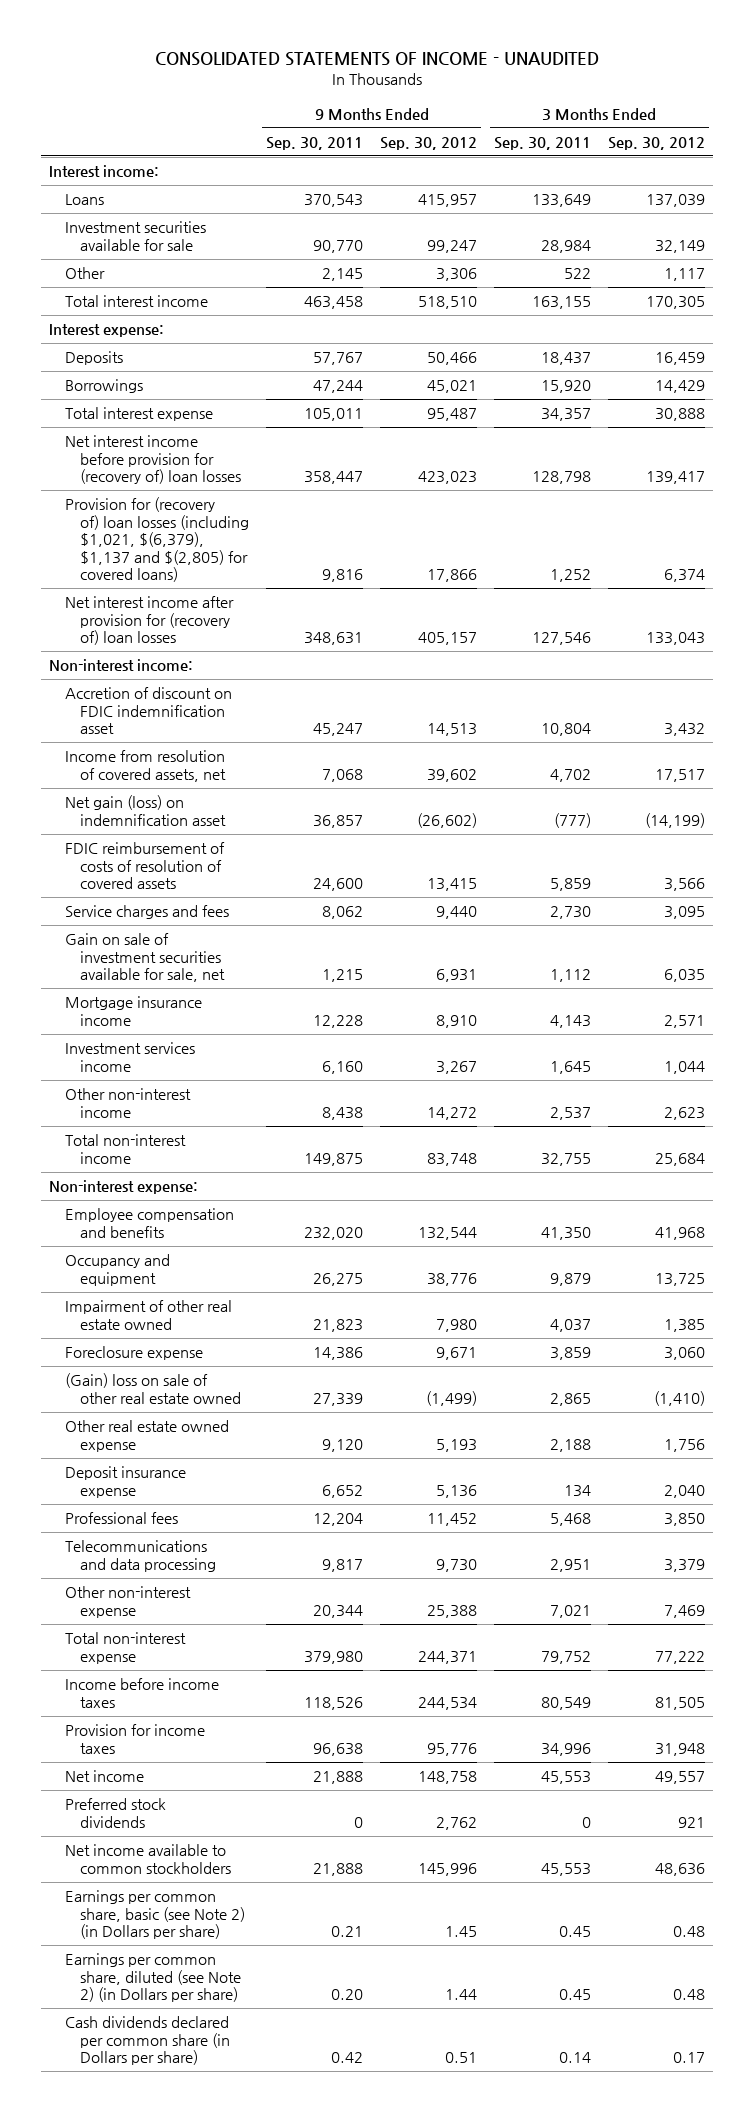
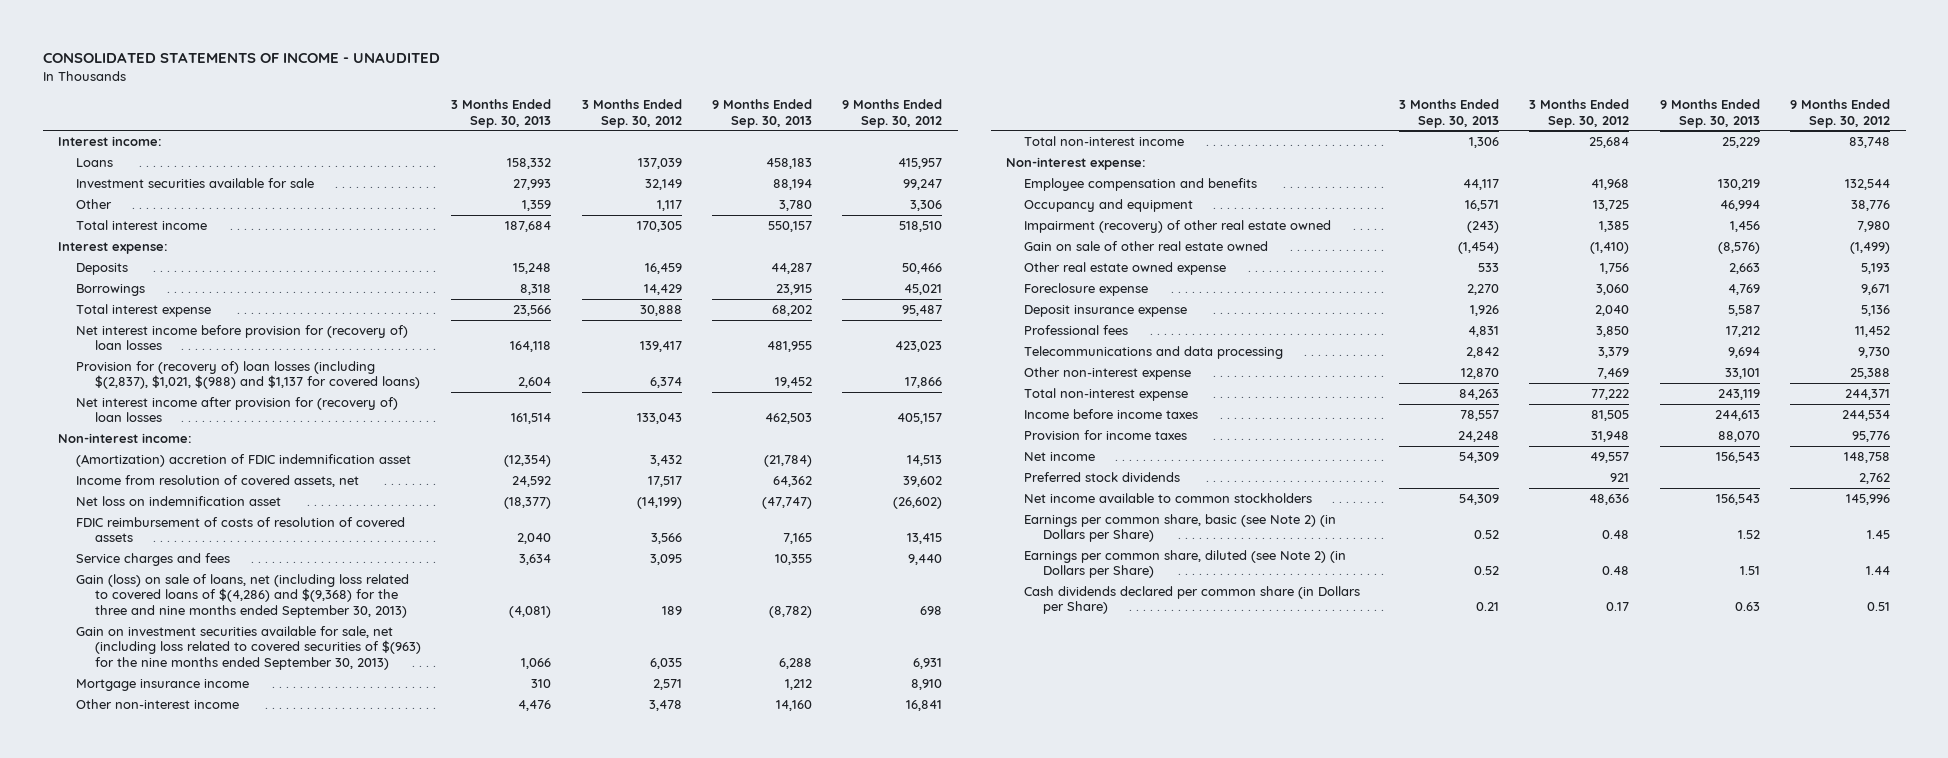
- | 9 Months Ended Sep. 30, 2011 | 9 Months Ended Sep. 30, 2012 | 3 Months Ended Sep. 30, 2011 | 3 Months Ended Sep. 30, 2012
+ | 3 Months Ended Sep. 30, 2013 | 3 Months Ended Sep. 30, 2012 | 9 Months Ended Sep. 30, 2013 | 9 Months Ended Sep. 30, 2012
- Provision for (recovery of) loan losses (including $1,021, $(6,379), $1,137 and $(2,805) for covered loans) | 9,816 | 17,866 | 1,252 | 6,374
+ Provision for (recovery of) loan losses (including $(2,837), $1,021, $(988) and $1,137 for covered loans) | 2,604 | 6,374 | 19,452 | 17,866
- Accretion of discount on FDIC indemnification asset | 45,247 | 14,513 | 10,804 | 3,432
+ (Amortization) accretion of FDIC indemnification asset | (12,354) | 3,432 | (21,784) | 14,513
- Net gain (loss) on indemnification asset | 36,857 | (26,602) | (777) | (14,199)
+ Net loss on indemnification asset | (18,377) | (14,199) | (47,747) | (26,602)
- Gain on sale of investment securities available for sale, net | 1,215 | 6,931 | 1,112 | 6,035
+ Gain (loss) on sale of loans, net (including loss related to covered loans of $(4,286) and $(9,368) for the three and nine months ended September 30, 2013) | (4,081) | 189 | (8,782) | 698
+ Gain on investment securities available for sale, net (including loss related to covered securities of $(963) for the nine months ended September 30, 2013) | 1,066 | 6,035 | 6,288 | 6,931
- Investment services income | 6,160 | 3,267 | 1,645 | 1,044
- Other non-interest income | 8,438 | 14,272 | 2,537 | 2,623
+ Other non-interest income | 4,476 | 3,478 | 14,160 | 16,841
- Impairment of other real estate owned | 21,823 | 7,980 | 4,037 | 1,385
- (Gain) loss on sale of other real estate owned | 27,339 | (1,499) | 2,865 | (1,410)
+ Impairment (recovery) of other real estate owned | (243) | 1,385 | 1,456 | 7,980
+ Gain on sale of other real estate owned | (1,454) | (1,410) | (8,576) | (1,499)
moved down: Foreclosure expense | 2,270 | 3,060 | 4,769 | 9,671
- Earnings per common share, basic (see Note 2) (in Dollars per share) | 0.21 | 1.45 | 0.45 | 0.48
- Earnings per common share, diluted (see Note 2) (in Dollars per share) | 0.20 | 1.44 | 0.45 | 0.48
- Cash dividends declared per common share (in Dollars per share) | 0.42 | 0.51 | 0.14 | 0.17
+ Earnings per common share, basic (see Note 2) (in Dollars per Share) | 0.52 | 0.48 | 1.52 | 1.45
+ Earnings per common share, diluted (see Note 2) (in Dollars per Share) | 0.52 | 0.48 | 1.51 | 1.44
+ Cash dividends declared per common share (in Dollars per Share) | 0.21 | 0.17 | 0.63 | 0.51

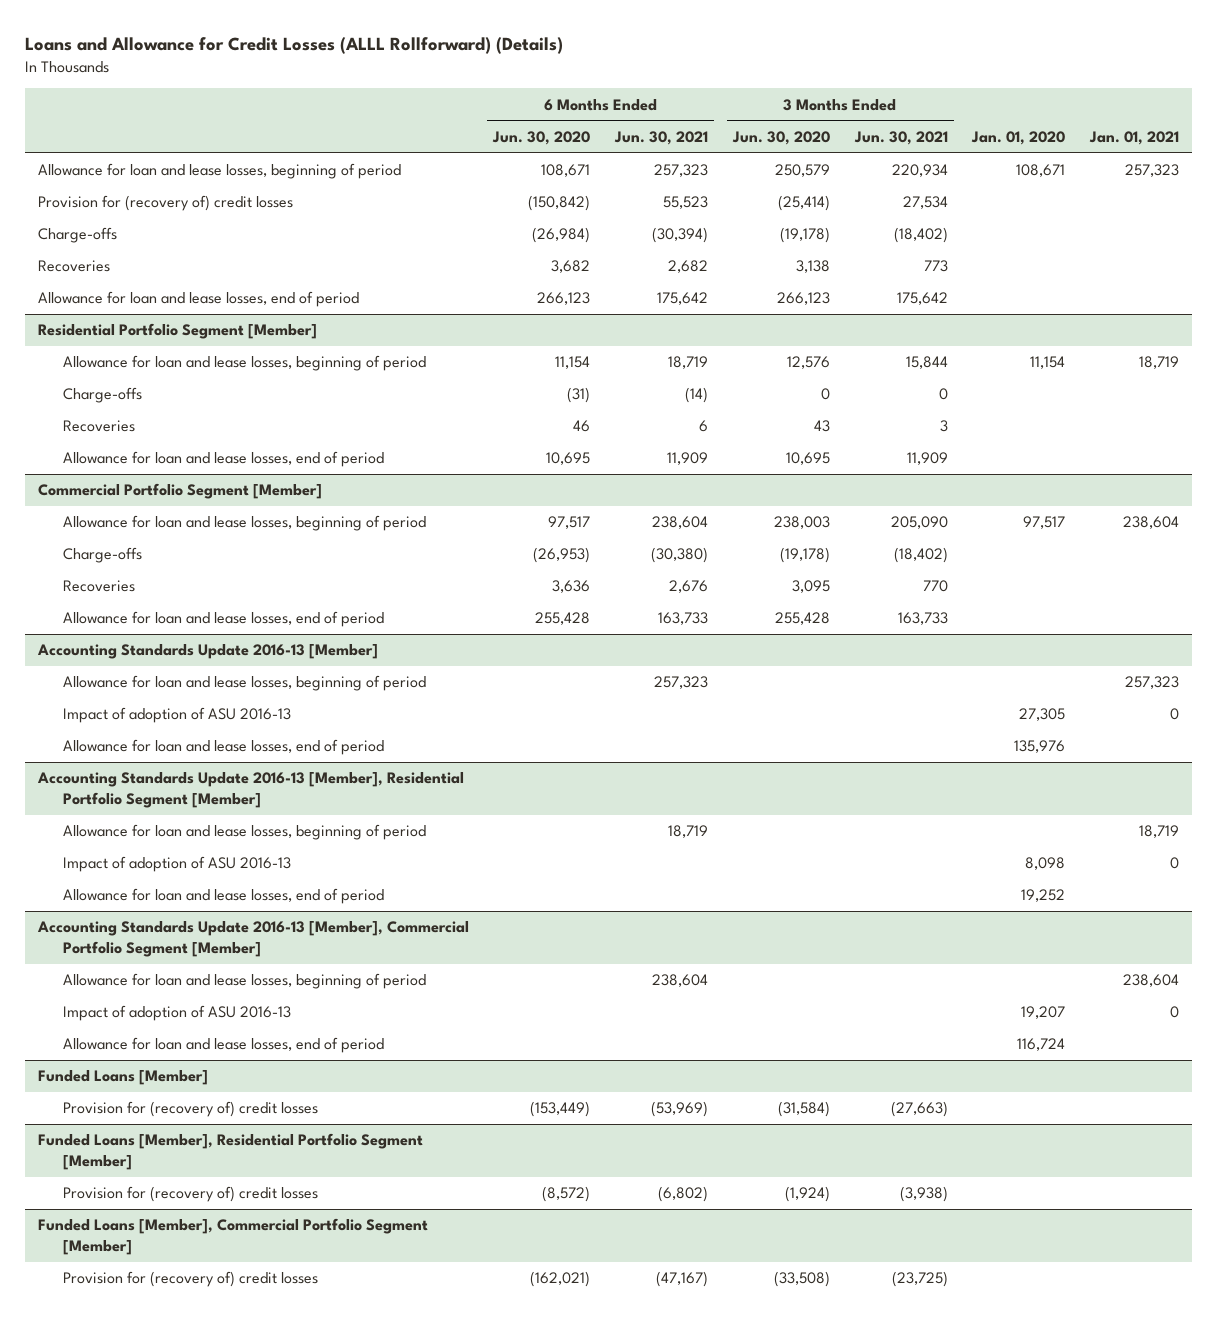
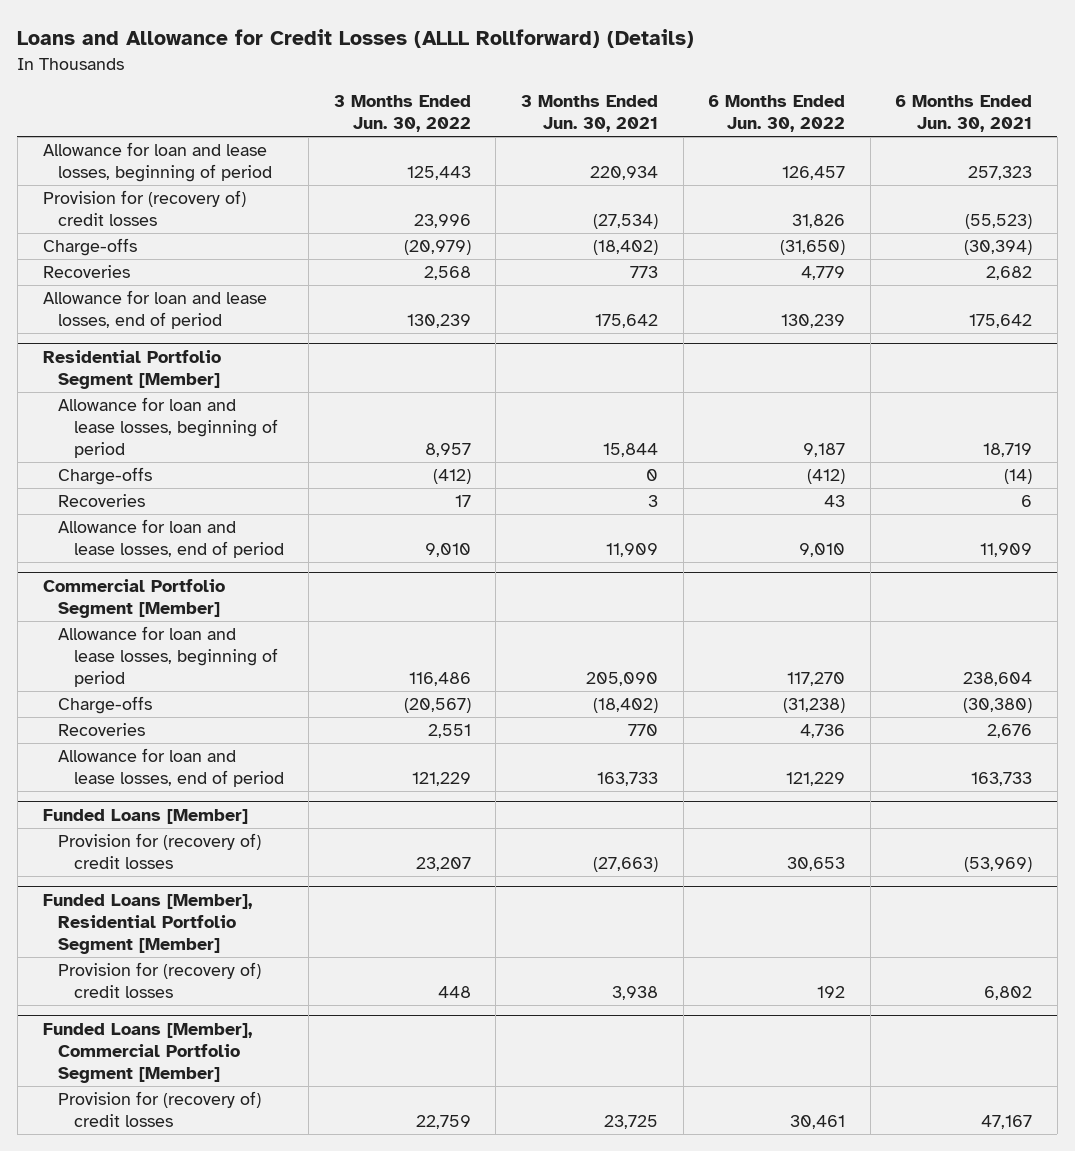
- | 6 Months Ended Jun. 30, 2020 | 6 Months Ended Jun. 30, 2021 | 3 Months Ended Jun. 30, 2020 | 3 Months Ended Jun. 30, 2021 | Jan. 01, 2020 | Jan. 01, 2021
+ | 3 Months Ended Jun. 30, 2022 | 3 Months Ended Jun. 30, 2021 | 6 Months Ended Jun. 30, 2022 | 6 Months Ended Jun. 30, 2021
- Provision for (recovery of) credit losses | (150,842) | 55,523 | (25,414) | 27,534 | |
+ Provision for (recovery of) credit losses | 23,996 | (27,534) | 31,826 | (55,523)
- Accounting Standards Update 2016-13 [Member]
- Allowance for loan and lease losses, beginning of period | | 257,323 | | | | 257,323
- Impact of adoption of ASU 2016-13 | | | | | 27,305 | 0
- Allowance for loan and lease losses, end of period | | | | | 135,976 |
- Accounting Standards Update 2016-13 [Member], Residential Portfolio Segment [Member]
- Allowance for loan and lease losses, beginning of period | | 18,719 | | | | 18,719
- Impact of adoption of ASU 2016-13 | | | | | 8,098 | 0
- Allowance for loan and lease losses, end of period | | | | | 19,252 |
- Accounting Standards Update 2016-13 [Member], Commercial Portfolio Segment [Member]
- Allowance for loan and lease losses, beginning of period | | 238,604 | | | | 238,604
- Impact of adoption of ASU 2016-13 | | | | | 19,207 | 0
- Allowance for loan and lease losses, end of period | | | | | 116,724 |
@ Funded Loans [Member], Residential Portfolio Segment [Member]
- Provision for (recovery of) credit losses | (8,572) | (6,802) | (1,924) | (3,938) | |
+ Provision for (recovery of) credit losses | 448 | 3,938 | 192 | 6,802
@ Funded Loans [Member], Commercial Portfolio Segment [Member]
- Provision for (recovery of) credit losses | (162,021) | (47,167) | (33,508) | (23,725) | |
+ Provision for (recovery of) credit losses | 22,759 | 23,725 | 30,461 | 47,167

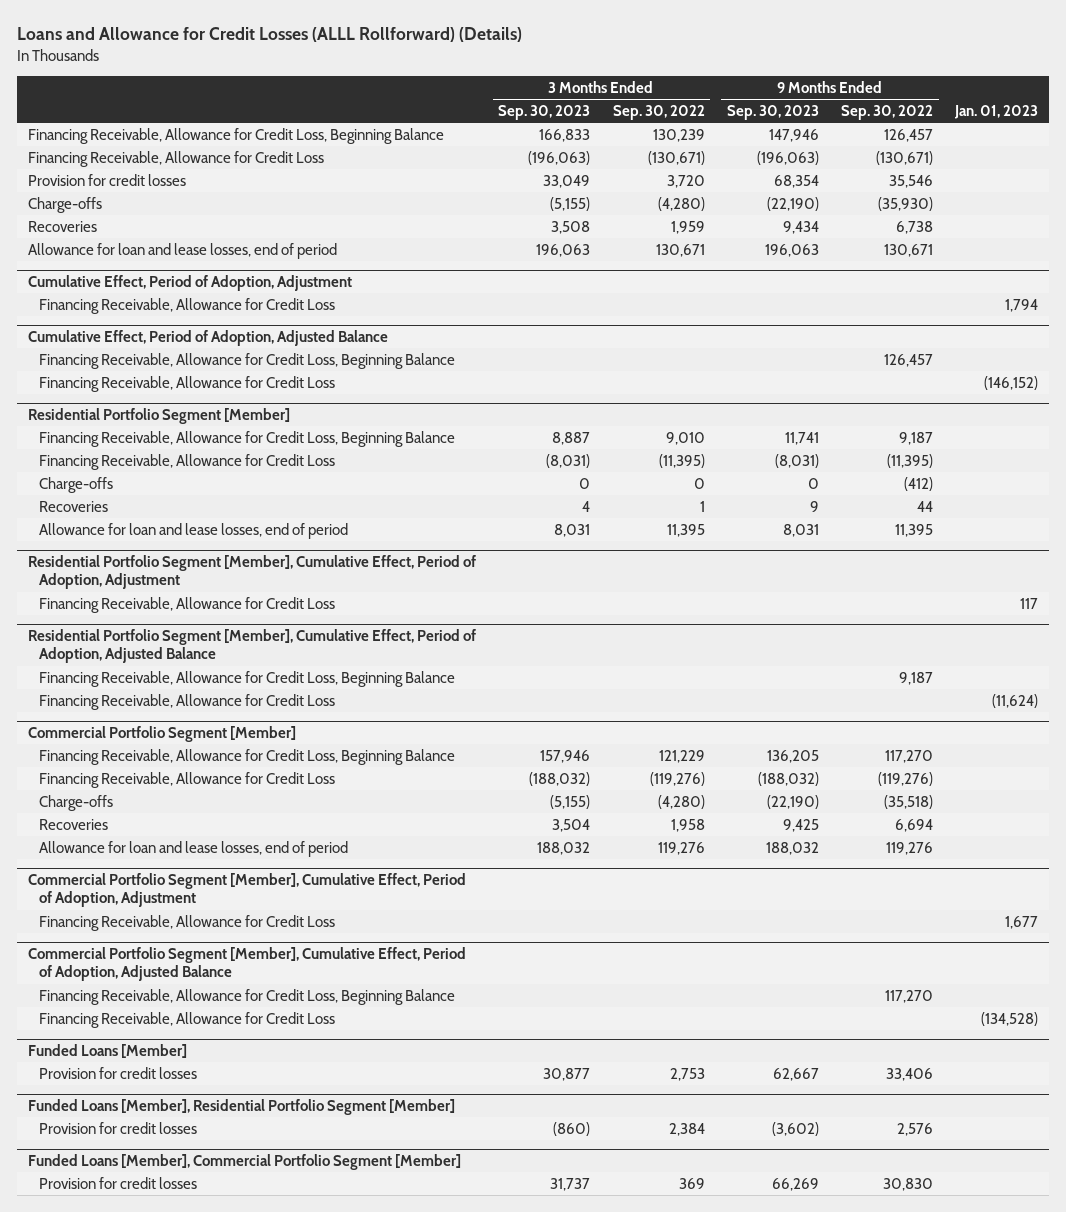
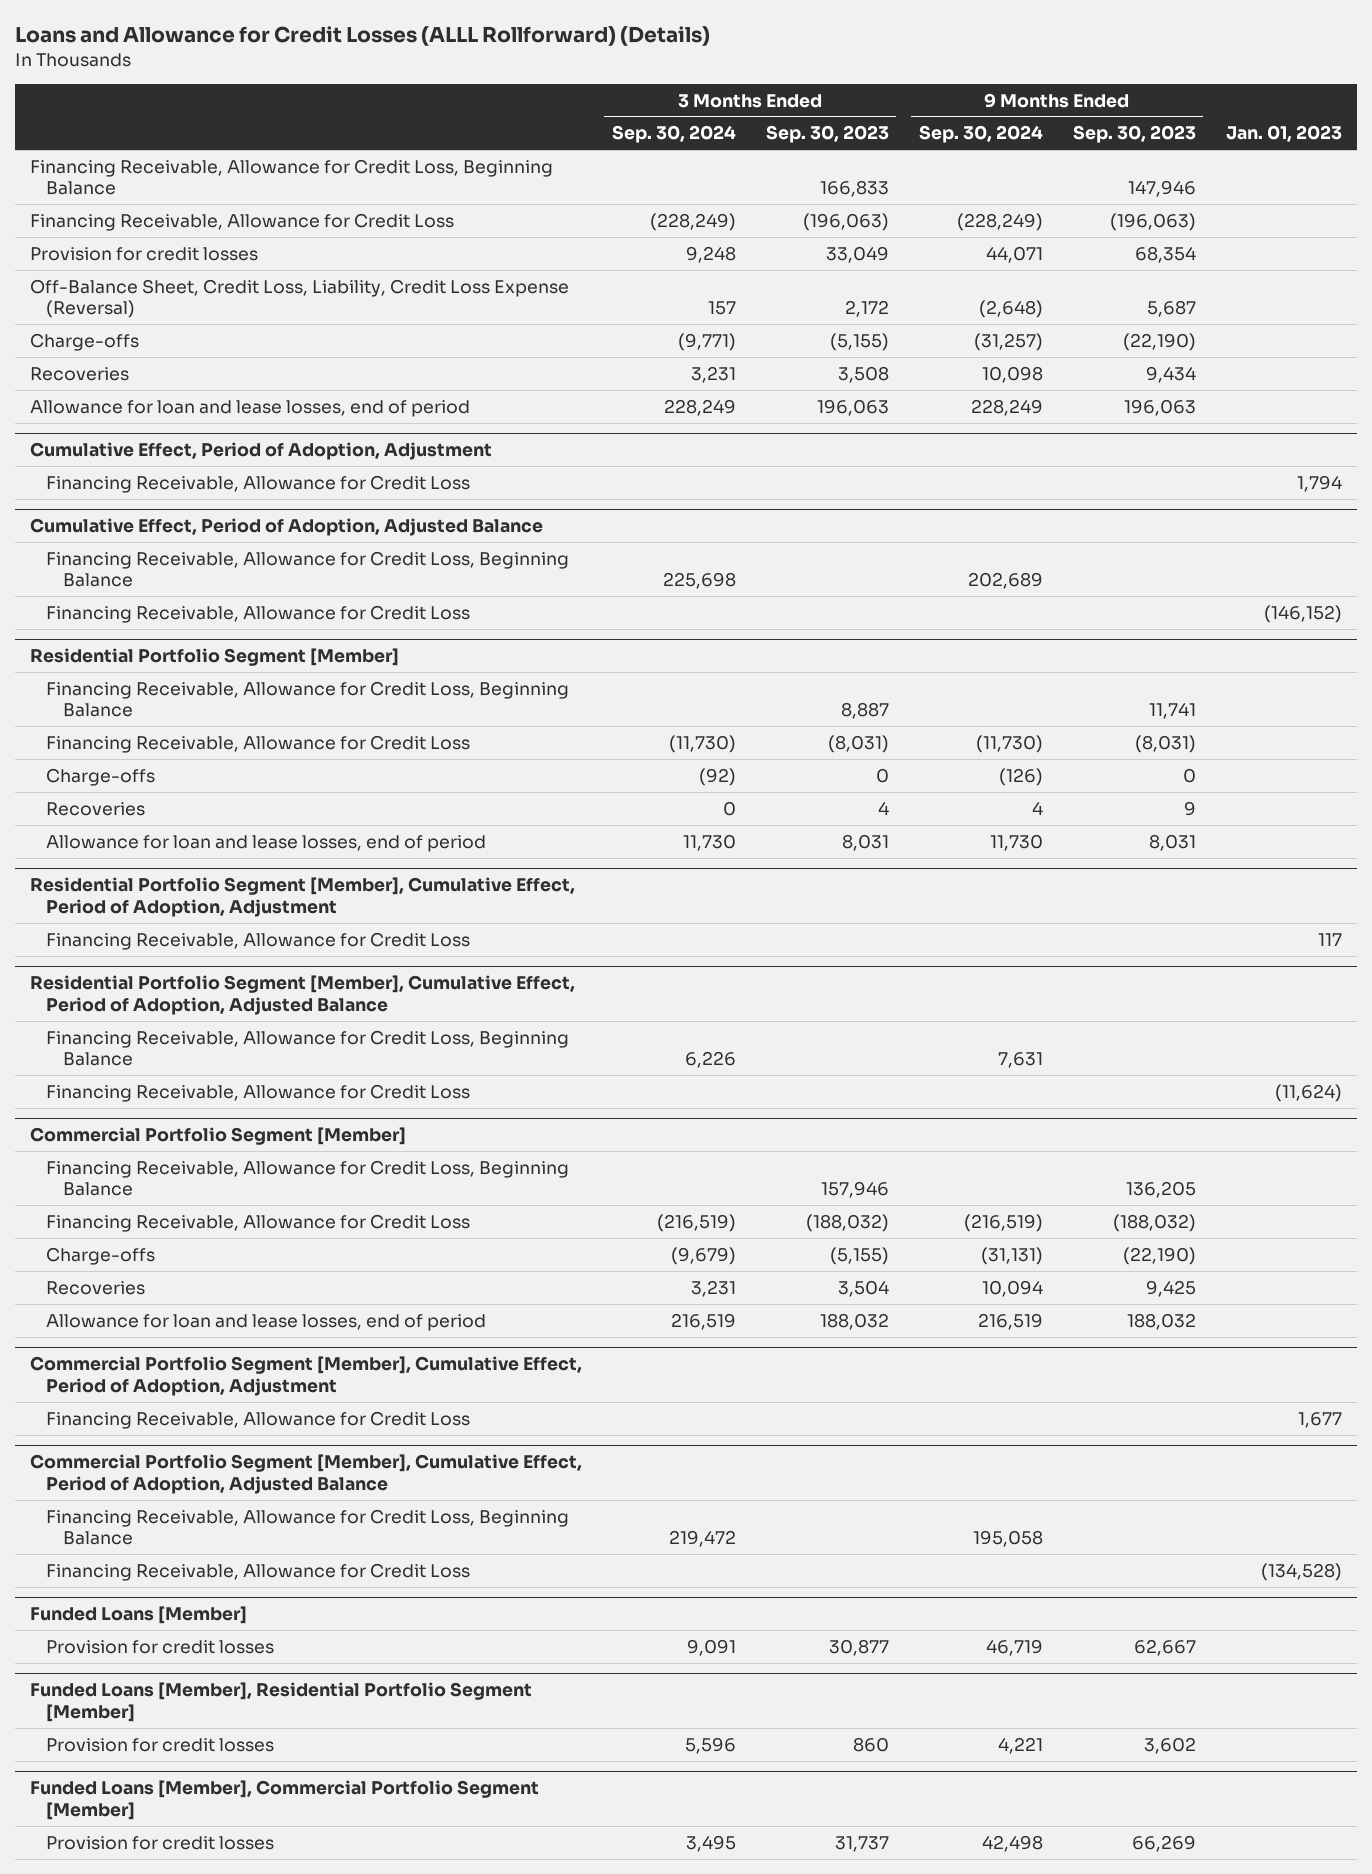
- | 3 Months Ended Sep. 30, 2023 | 3 Months Ended Sep. 30, 2022 | 9 Months Ended Sep. 30, 2023 | 9 Months Ended Sep. 30, 2022 | Jan. 01, 2023
+ | 3 Months Ended Sep. 30, 2024 | 3 Months Ended Sep. 30, 2023 | 9 Months Ended Sep. 30, 2024 | 9 Months Ended Sep. 30, 2023 | Jan. 01, 2023
+ Off-Balance Sheet, Credit Loss, Liability, Credit Loss Expense (Reversal) | 157 | 2,172 | (2,648) | 5,687 |
@ Funded Loans [Member], Residential Portfolio Segment [Member]
- Provision for credit losses | (860) | 2,384 | (3,602) | 2,576 |
+ Provision for credit losses | 5,596 | 860 | 4,221 | 3,602 |

